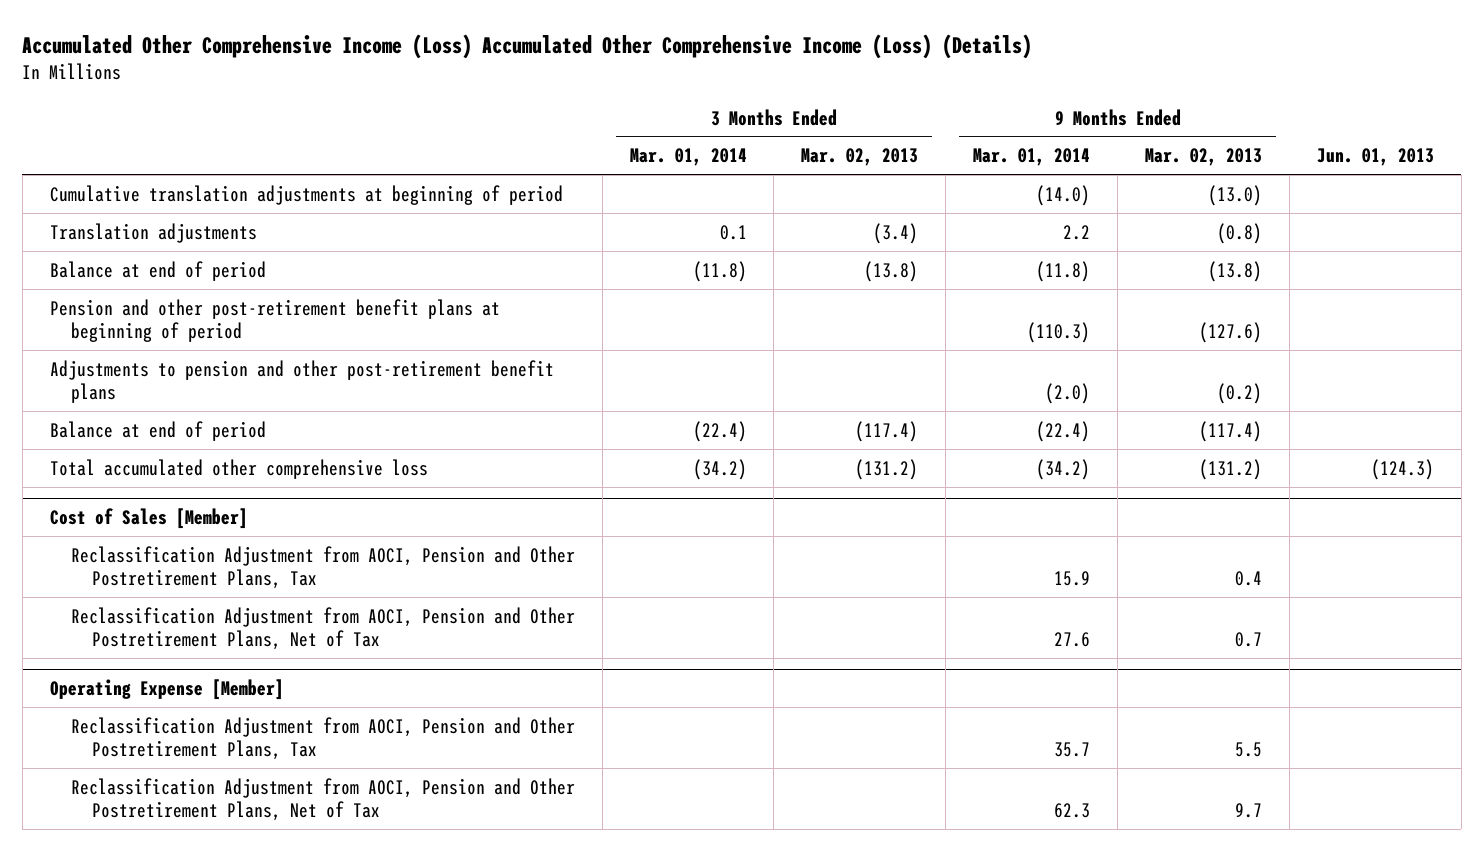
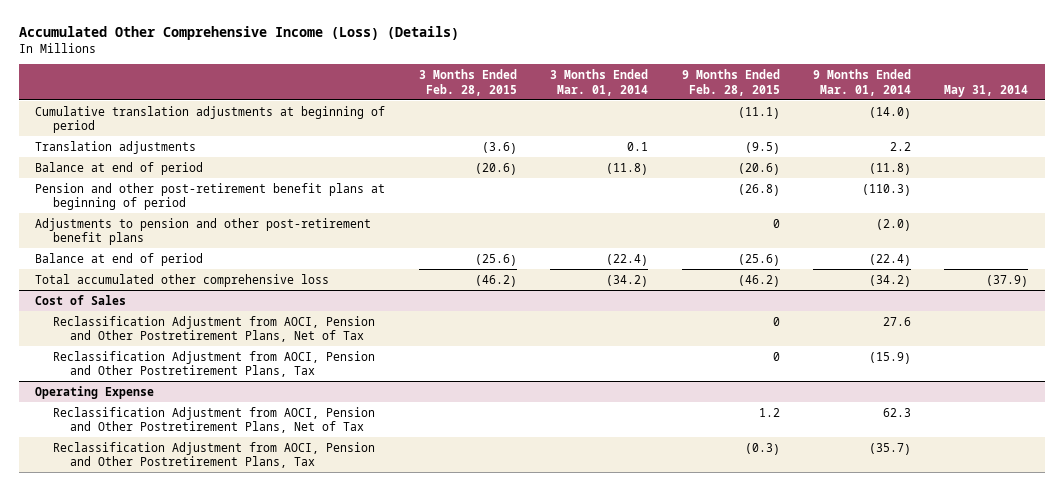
- Accumulated Other Comprehensive Income (Loss) Accumulated Other Comprehensive Income (Loss) (Details)
+ Accumulated Other Comprehensive Income (Loss) (Details)
- | 3 Months Ended Mar. 01, 2014 | 3 Months Ended Mar. 02, 2013 | 9 Months Ended Mar. 01, 2014 | 9 Months Ended Mar. 02, 2013 | Jun. 01, 2013
+ | 3 Months Ended Feb. 28, 2015 | 3 Months Ended Mar. 01, 2014 | 9 Months Ended Feb. 28, 2015 | 9 Months Ended Mar. 01, 2014 | May 31, 2014
- Cost of Sales [Member]
- Reclassification Adjustment from AOCI, Pension and Other Postretirement Plans, Tax | | | 15.9 | 0.4 |
+ Cost of Sales
- Operating Expense [Member]
- Reclassification Adjustment from AOCI, Pension and Other Postretirement Plans, Tax | | | 35.7 | 5.5 |
+ Reclassification Adjustment from AOCI, Pension and Other Postretirement Plans, Tax | | | 0 | (15.9) |
+ Operating Expense
+ Reclassification Adjustment from AOCI, Pension and Other Postretirement Plans, Tax | | | (0.3) | (35.7) |

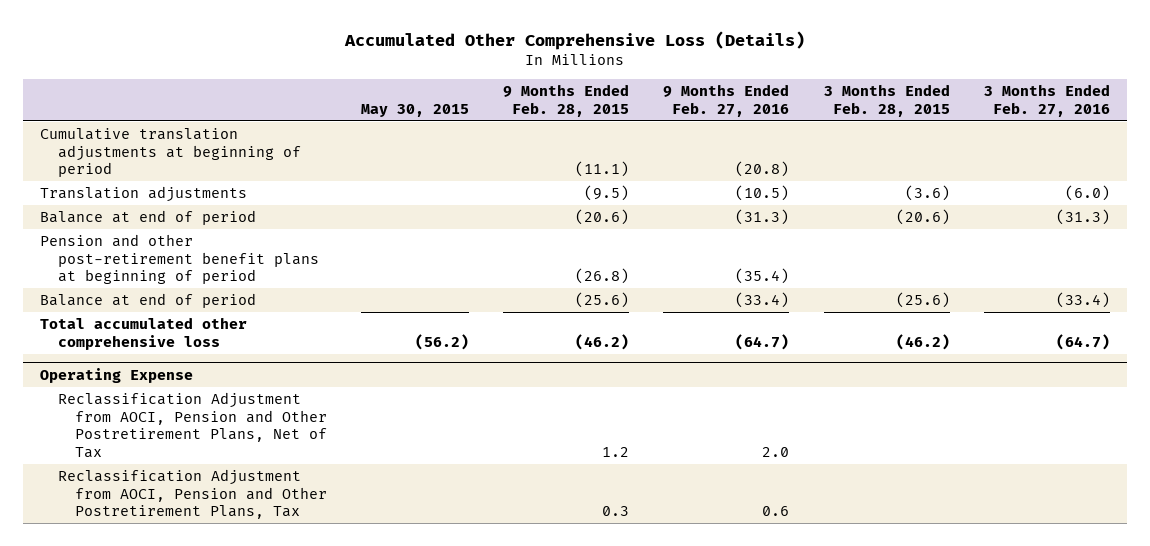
- Accumulated Other Comprehensive Income (Loss) (Details)
+ Accumulated Other Comprehensive Loss (Details)
- | 3 Months Ended Feb. 28, 2015 | 3 Months Ended Mar. 01, 2014 | 9 Months Ended Feb. 28, 2015 | 9 Months Ended Mar. 01, 2014 | May 31, 2014
+ | May 30, 2015 | 9 Months Ended Feb. 28, 2015 | 9 Months Ended Feb. 27, 2016 | 3 Months Ended Feb. 28, 2015 | 3 Months Ended Feb. 27, 2016
- Adjustments to pension and other post-retirement benefit plans | | | 0 | (2.0) |
- Cost of Sales
- Reclassification Adjustment from AOCI, Pension and Other Postretirement Plans, Net of Tax | | | 0 | 27.6 |
- Reclassification Adjustment from AOCI, Pension and Other Postretirement Plans, Tax | | | 0 | (15.9) |
@ Operating Expense
- Reclassification Adjustment from AOCI, Pension and Other Postretirement Plans, Tax | | | (0.3) | (35.7) |
+ Reclassification Adjustment from AOCI, Pension and Other Postretirement Plans, Tax | | 0.3 | 0.6 | |

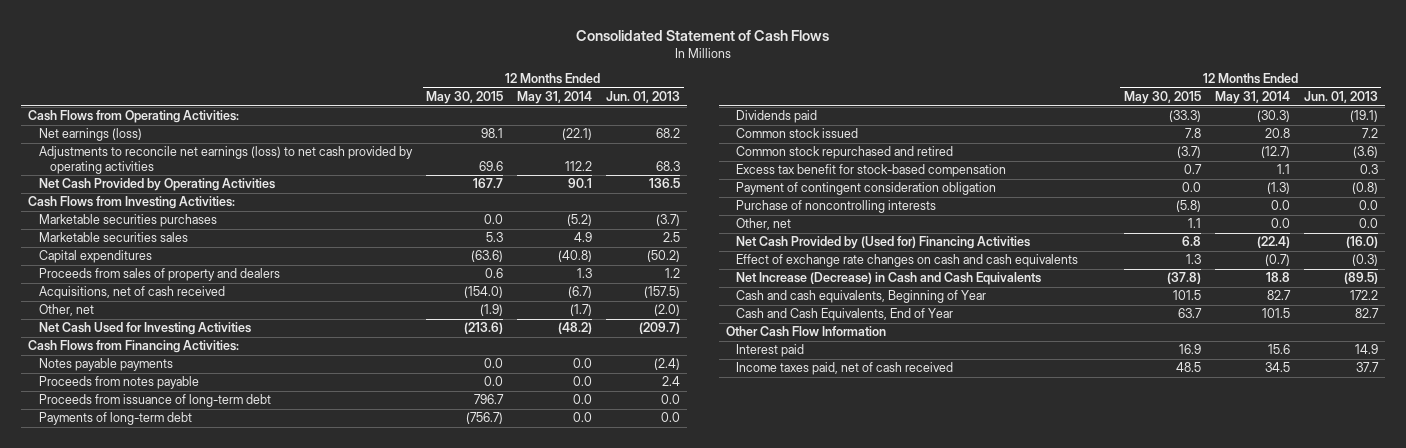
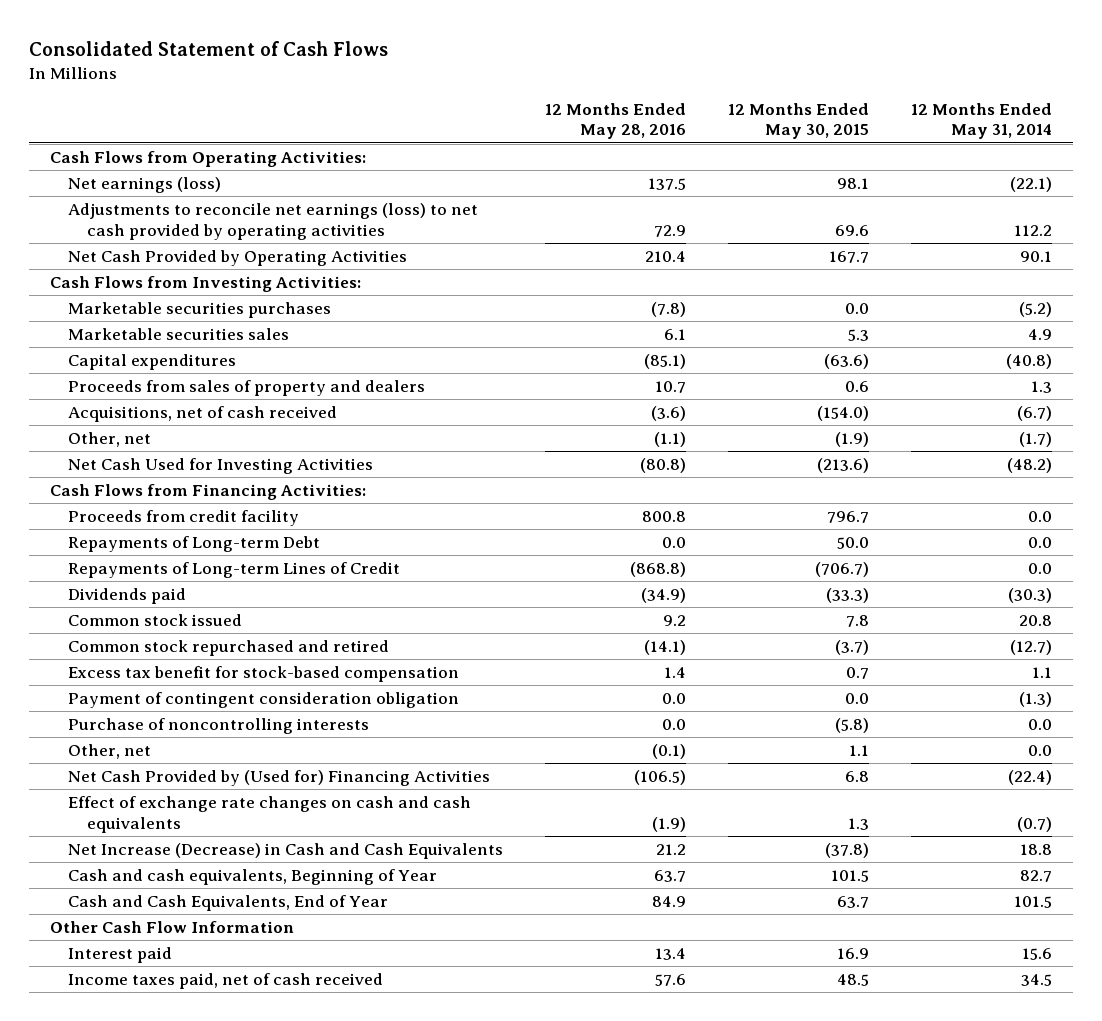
- | 12 Months Ended May 30, 2015 | 12 Months Ended May 31, 2014 | 12 Months Ended Jun. 01, 2013
+ | 12 Months Ended May 28, 2016 | 12 Months Ended May 30, 2015 | 12 Months Ended May 31, 2014
- Notes payable payments | 0.0 | 0.0 | (2.4)
- Proceeds from notes payable | 0.0 | 0.0 | 2.4
- Proceeds from issuance of long-term debt | 796.7 | 0.0 | 0.0
- Payments of long-term debt | (756.7) | 0.0 | 0.0
+ Proceeds from credit facility | 800.8 | 796.7 | 0.0
+ Repayments of Long-term Debt | 0.0 | 50.0 | 0.0
+ Repayments of Long-term Lines of Credit | (868.8) | (706.7) | 0.0

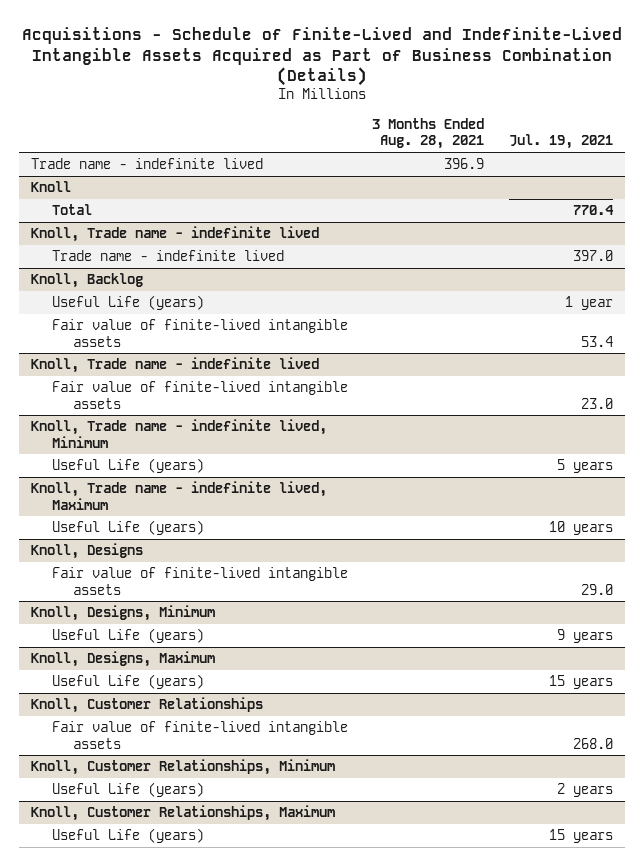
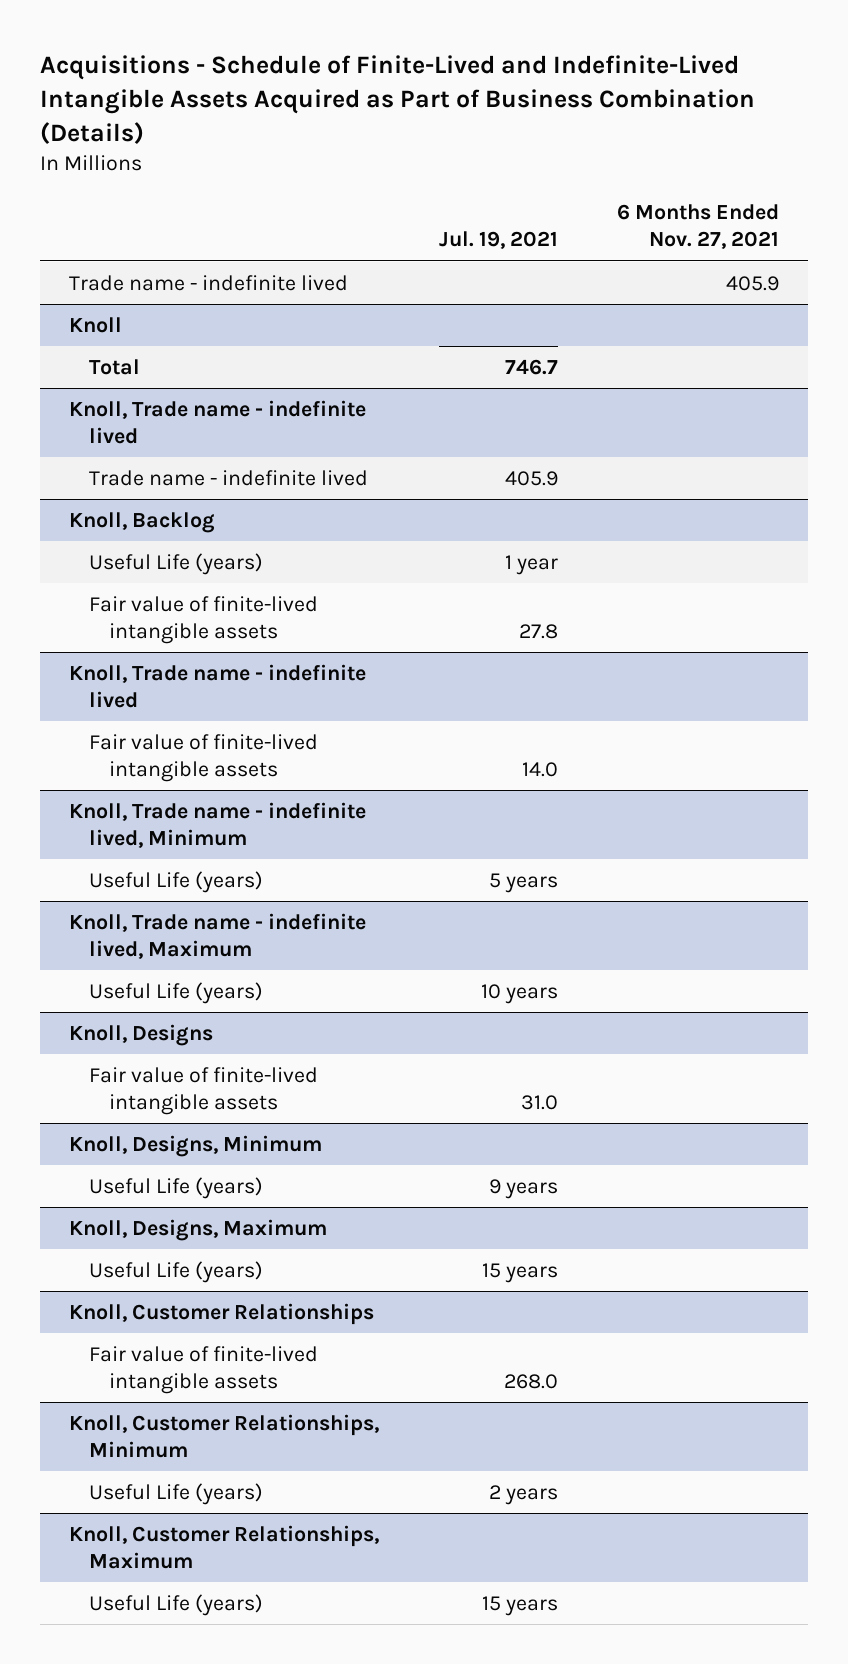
- | 3 Months Ended Aug. 28, 2021 | Jul. 19, 2021
+ | Jul. 19, 2021 | 6 Months Ended Nov. 27, 2021
@ Knoll
- Total | | 770.4
+ Total | 746.7 |
@ Knoll, Trade name - indefinite lived
- Trade name - indefinite lived | | 397.0
+ Trade name - indefinite lived | 405.9 |
@ Knoll, Backlog
- Fair value of finite-lived intangible assets | | 53.4
+ Fair value of finite-lived intangible assets | 27.8 |
@ Knoll, Trade name - indefinite lived
- Fair value of finite-lived intangible assets | | 23.0
+ Fair value of finite-lived intangible assets | 14.0 |
@ Knoll, Designs
- Fair value of finite-lived intangible assets | | 29.0
+ Fair value of finite-lived intangible assets | 31.0 |

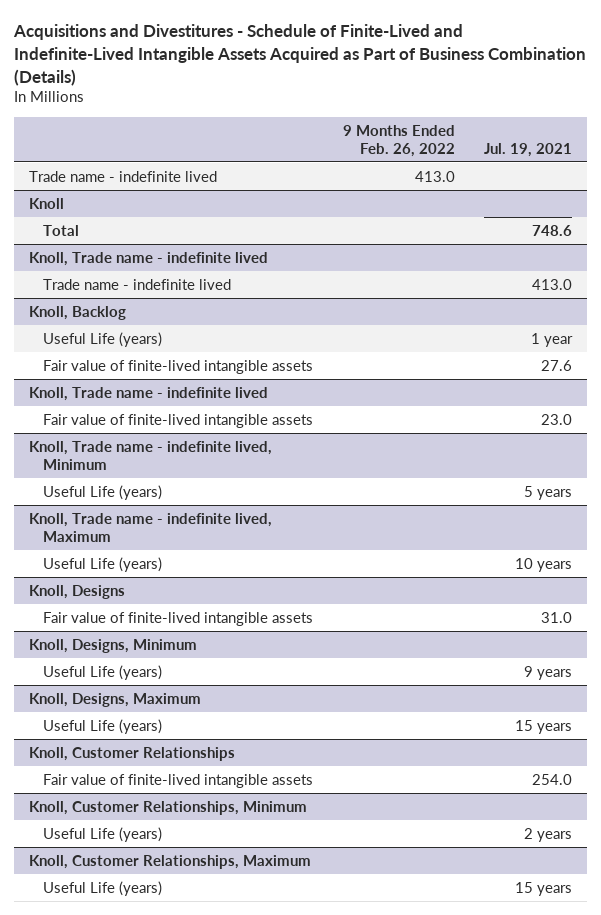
- Acquisitions - Schedule of Finite-Lived and Indefinite-Lived Intangible Assets Acquired as Part of Business Combination (Details)
+ Acquisitions and Divestitures - Schedule of Finite-Lived and Indefinite-Lived Intangible Assets Acquired as Part of Business Combination (Details)
- | Jul. 19, 2021 | 6 Months Ended Nov. 27, 2021
+ | 9 Months Ended Feb. 26, 2022 | Jul. 19, 2021
@ Knoll
- Total | 746.7 |
+ Total | | 748.6
@ Knoll, Trade name - indefinite lived
- Trade name - indefinite lived | 405.9 |
+ Trade name - indefinite lived | | 413.0
@ Knoll, Backlog
- Fair value of finite-lived intangible assets | 27.8 |
+ Fair value of finite-lived intangible assets | | 27.6
@ Knoll, Trade name - indefinite lived
- Fair value of finite-lived intangible assets | 14.0 |
+ Fair value of finite-lived intangible assets | | 23.0
@ Knoll, Customer Relationships
- Fair value of finite-lived intangible assets | 268.0 |
+ Fair value of finite-lived intangible assets | | 254.0

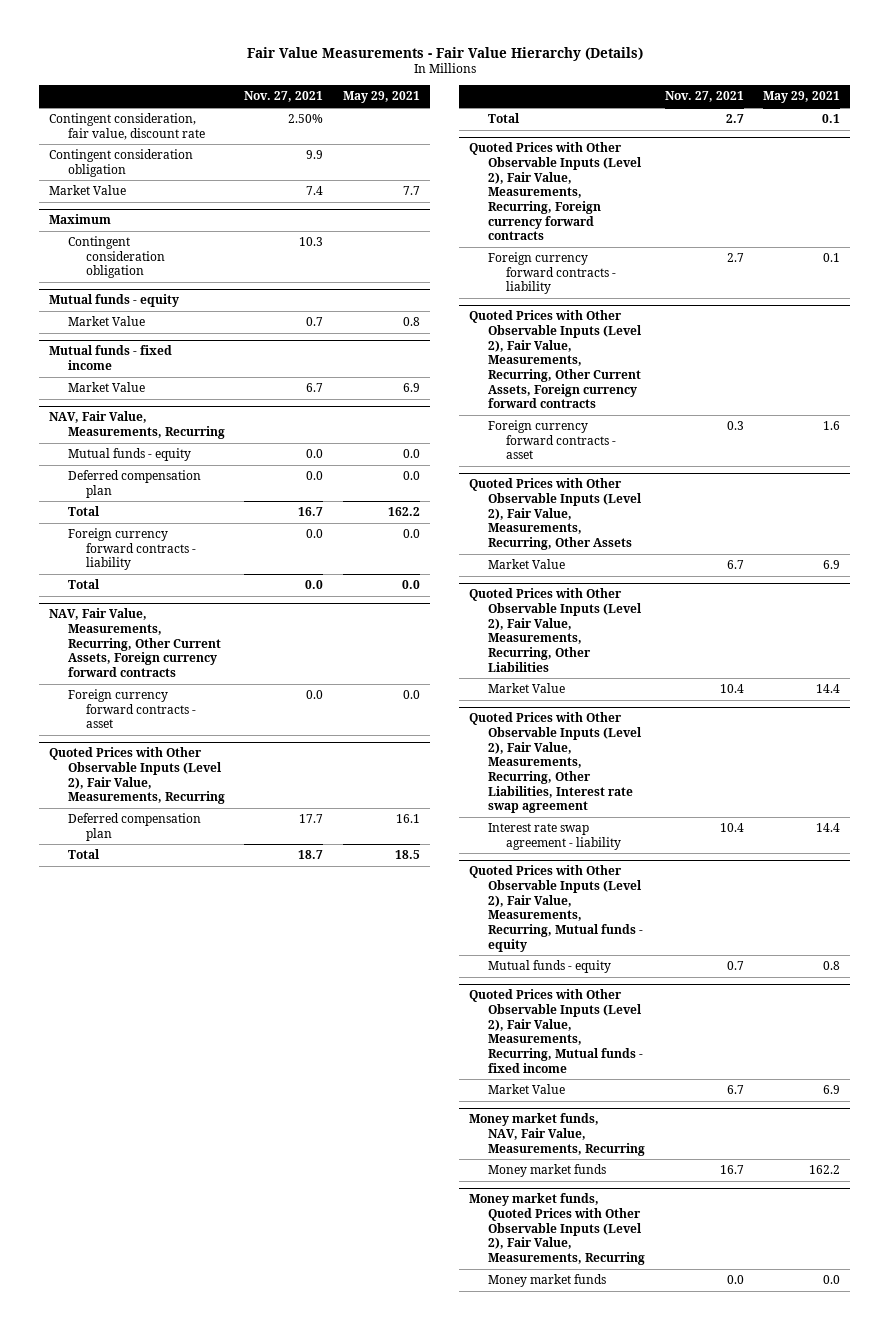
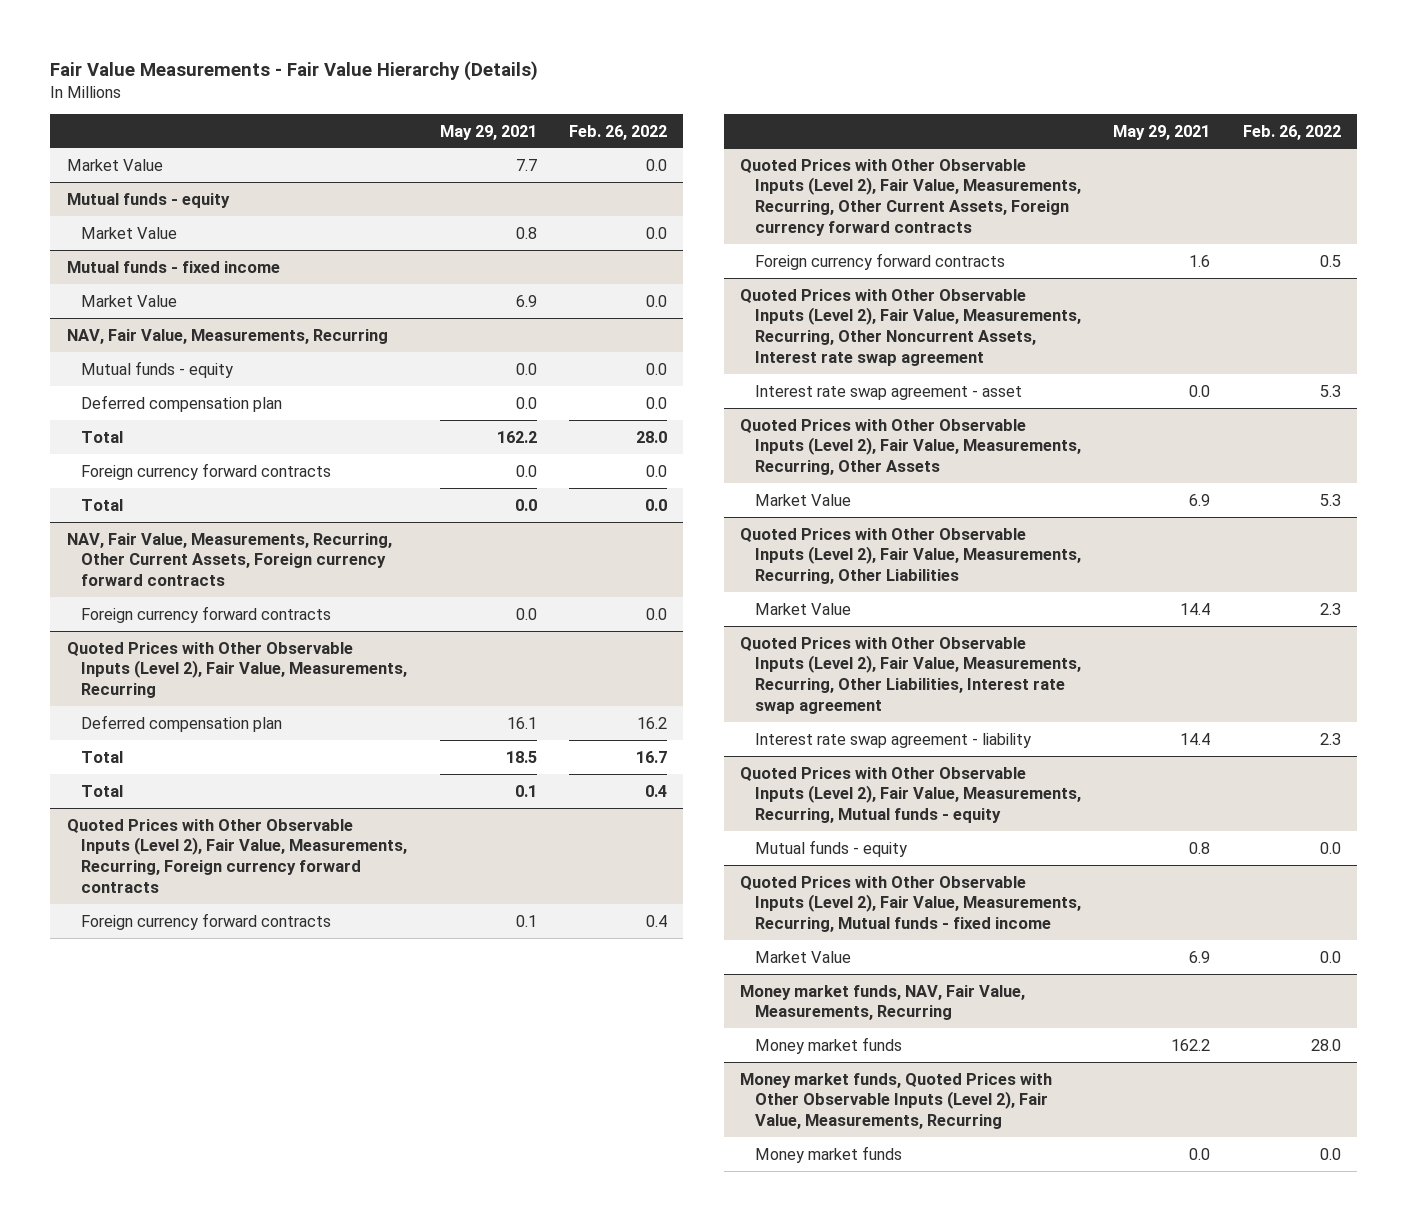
- | Nov. 27, 2021 | May 29, 2021
+ | May 29, 2021 | Feb. 26, 2022
- Contingent consideration, fair value, discount rate | 2.50% |
- Contingent consideration obligation | 9.9 |
- Maximum
- Contingent consideration obligation | 10.3 |
@ NAV, Fair Value, Measurements, Recurring
- Foreign currency forward contracts - liability | 0.0 | 0.0
+ Foreign currency forward contracts | 0.0 | 0.0
@ NAV, Fair Value, Measurements, Recurring, Other Current Assets, Foreign currency forward contracts
- Foreign currency forward contracts - asset | 0.0 | 0.0
+ Foreign currency forward contracts | 0.0 | 0.0
@ Quoted Prices with Other Observable Inputs (Level 2), Fair Value, Measurements, Recurring, Foreign currency forward contracts
- Foreign currency forward contracts - liability | 2.7 | 0.1
+ Foreign currency forward contracts | 0.1 | 0.4
@ Quoted Prices with Other Observable Inputs (Level 2), Fair Value, Measurements, Recurring, Other Current Assets, Foreign currency forward contracts
- Foreign currency forward contracts - asset | 0.3 | 1.6
+ Foreign currency forward contracts | 1.6 | 0.5
+ Quoted Prices with Other Observable Inputs (Level 2), Fair Value, Measurements, Recurring, Other Noncurrent Assets, Interest rate swap agreement
+ Interest rate swap agreement - asset | 0.0 | 5.3

